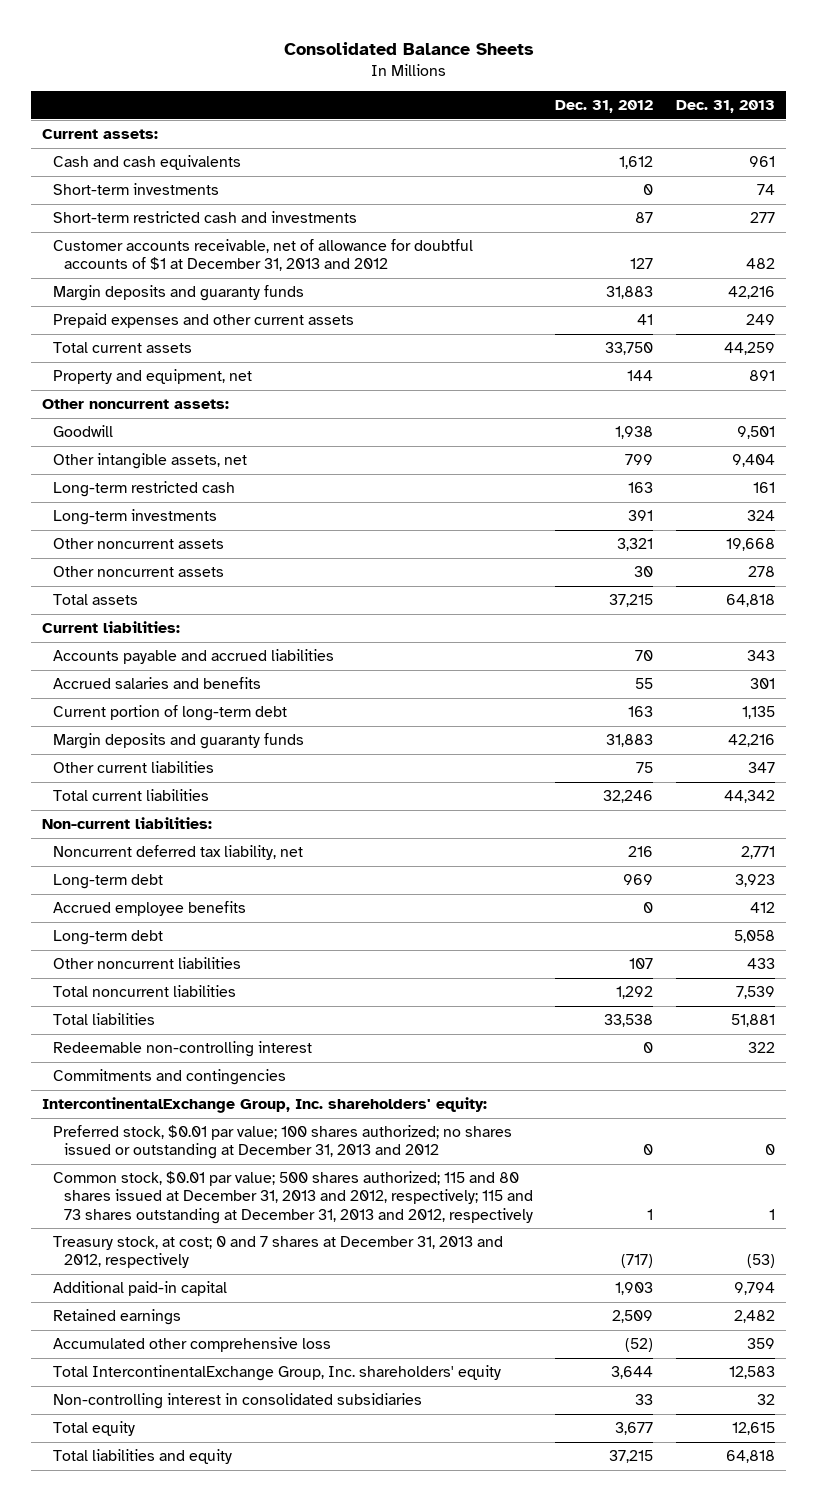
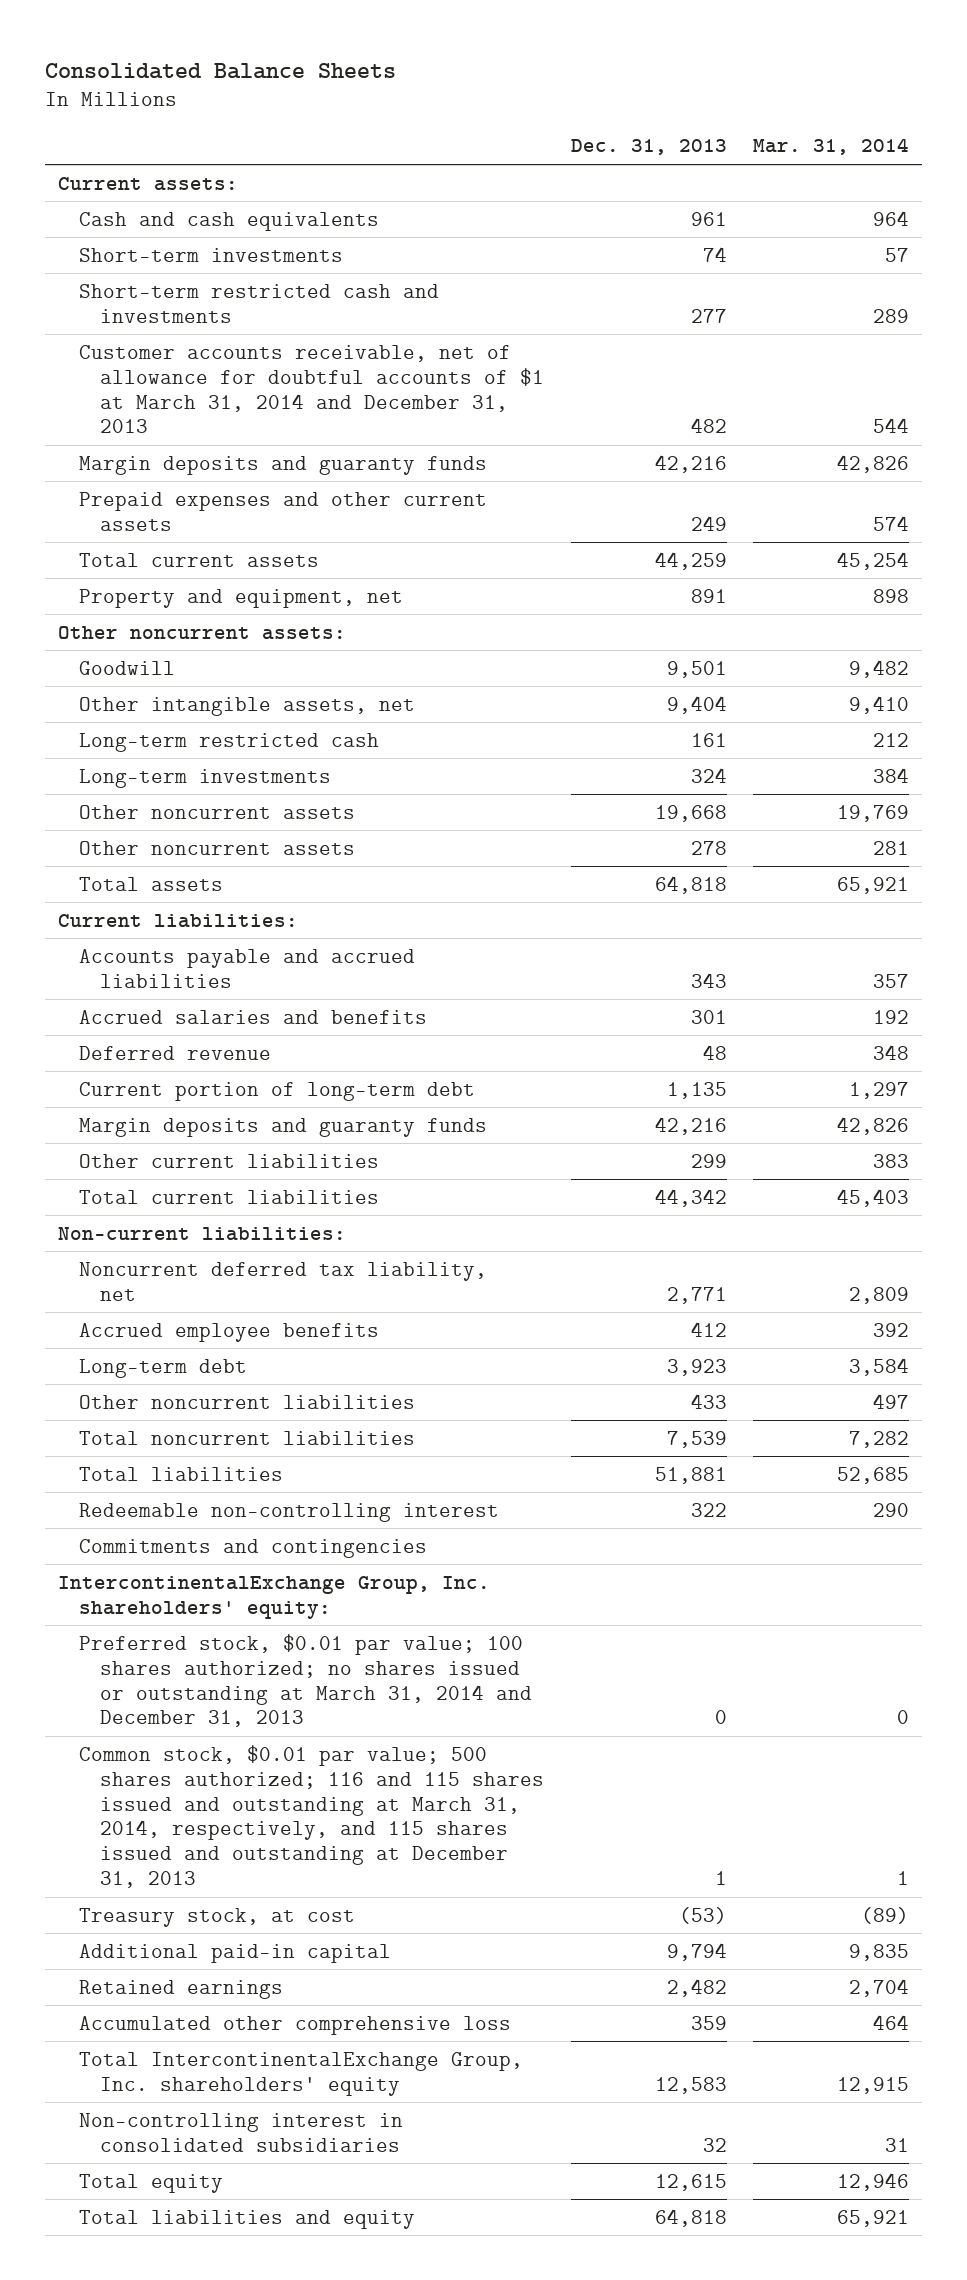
- | Dec. 31, 2012 | Dec. 31, 2013
+ | Dec. 31, 2013 | Mar. 31, 2014
- Customer accounts receivable, net of allowance for doubtful accounts of $1 at December 31, 2013 and 2012 | 127 | 482
+ Customer accounts receivable, net of allowance for doubtful accounts of $1 at March 31, 2014 and December 31, 2013 | 482 | 544
+ Deferred revenue | 48 | 348
- Other current liabilities | 75 | 347
+ Other current liabilities | 299 | 383
- Long-term debt | | 5,058
moved down: Long-term debt | 3,923 | 3,584
- Preferred stock, $0.01 par value; 100 shares authorized; no shares issued or outstanding at December 31, 2013 and 2012 | 0 | 0
- Common stock, $0.01 par value; 500 shares authorized; 115 and 80 shares issued at December 31, 2013 and 2012, respectively; 115 and 73 shares outstanding at December 31, 2013 and 2012, respectively | 1 | 1
- Treasury stock, at cost; 0 and 7 shares at December 31, 2013 and 2012, respectively | (717) | (53)
+ Preferred stock, $0.01 par value; 100 shares authorized; no shares issued or outstanding at March 31, 2014 and December 31, 2013 | 0 | 0
+ Common stock, $0.01 par value; 500 shares authorized; 116 and 115 shares issued and outstanding at March 31, 2014, respectively, and 115 shares issued and outstanding at December 31, 2013 | 1 | 1
+ Treasury stock, at cost | (53) | (89)

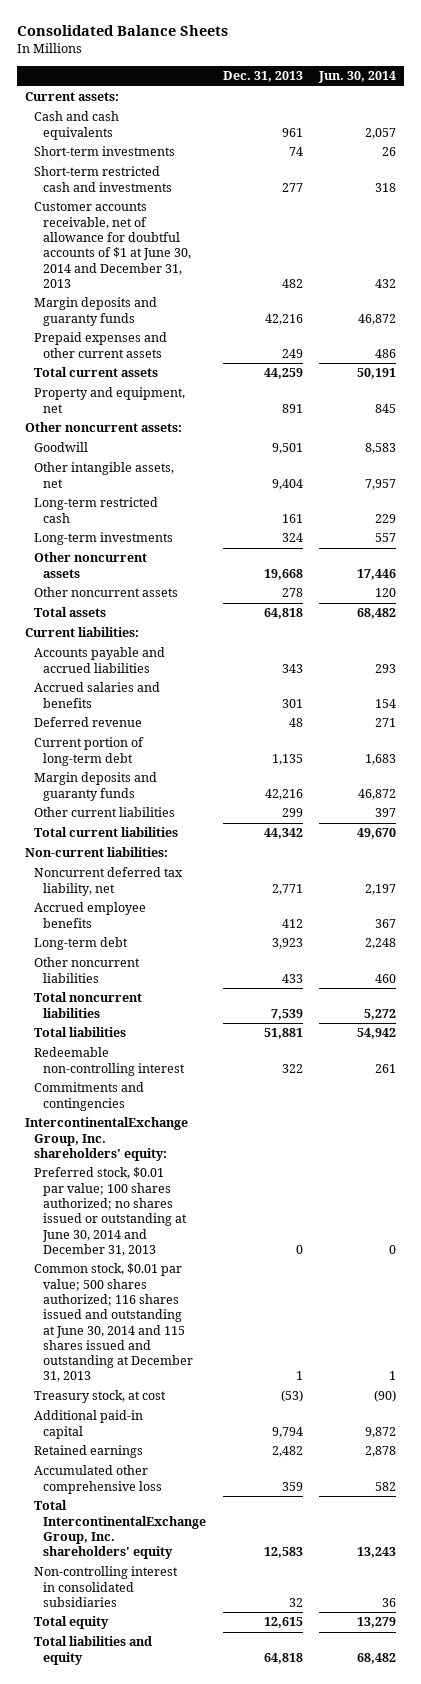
- | Dec. 31, 2013 | Mar. 31, 2014
+ | Dec. 31, 2013 | Jun. 30, 2014
- Customer accounts receivable, net of allowance for doubtful accounts of $1 at March 31, 2014 and December 31, 2013 | 482 | 544
+ Customer accounts receivable, net of allowance for doubtful accounts of $1 at June 30, 2014 and December 31, 2013 | 482 | 432
- Preferred stock, $0.01 par value; 100 shares authorized; no shares issued or outstanding at March 31, 2014 and December 31, 2013 | 0 | 0
- Common stock, $0.01 par value; 500 shares authorized; 116 and 115 shares issued and outstanding at March 31, 2014, respectively, and 115 shares issued and outstanding at December 31, 2013 | 1 | 1
+ Preferred stock, $0.01 par value; 100 shares authorized; no shares issued or outstanding at June 30, 2014 and December 31, 2013 | 0 | 0
+ Common stock, $0.01 par value; 500 shares authorized; 116 shares issued and outstanding at June 30, 2014 and 115 shares issued and outstanding at December 31, 2013 | 1 | 1

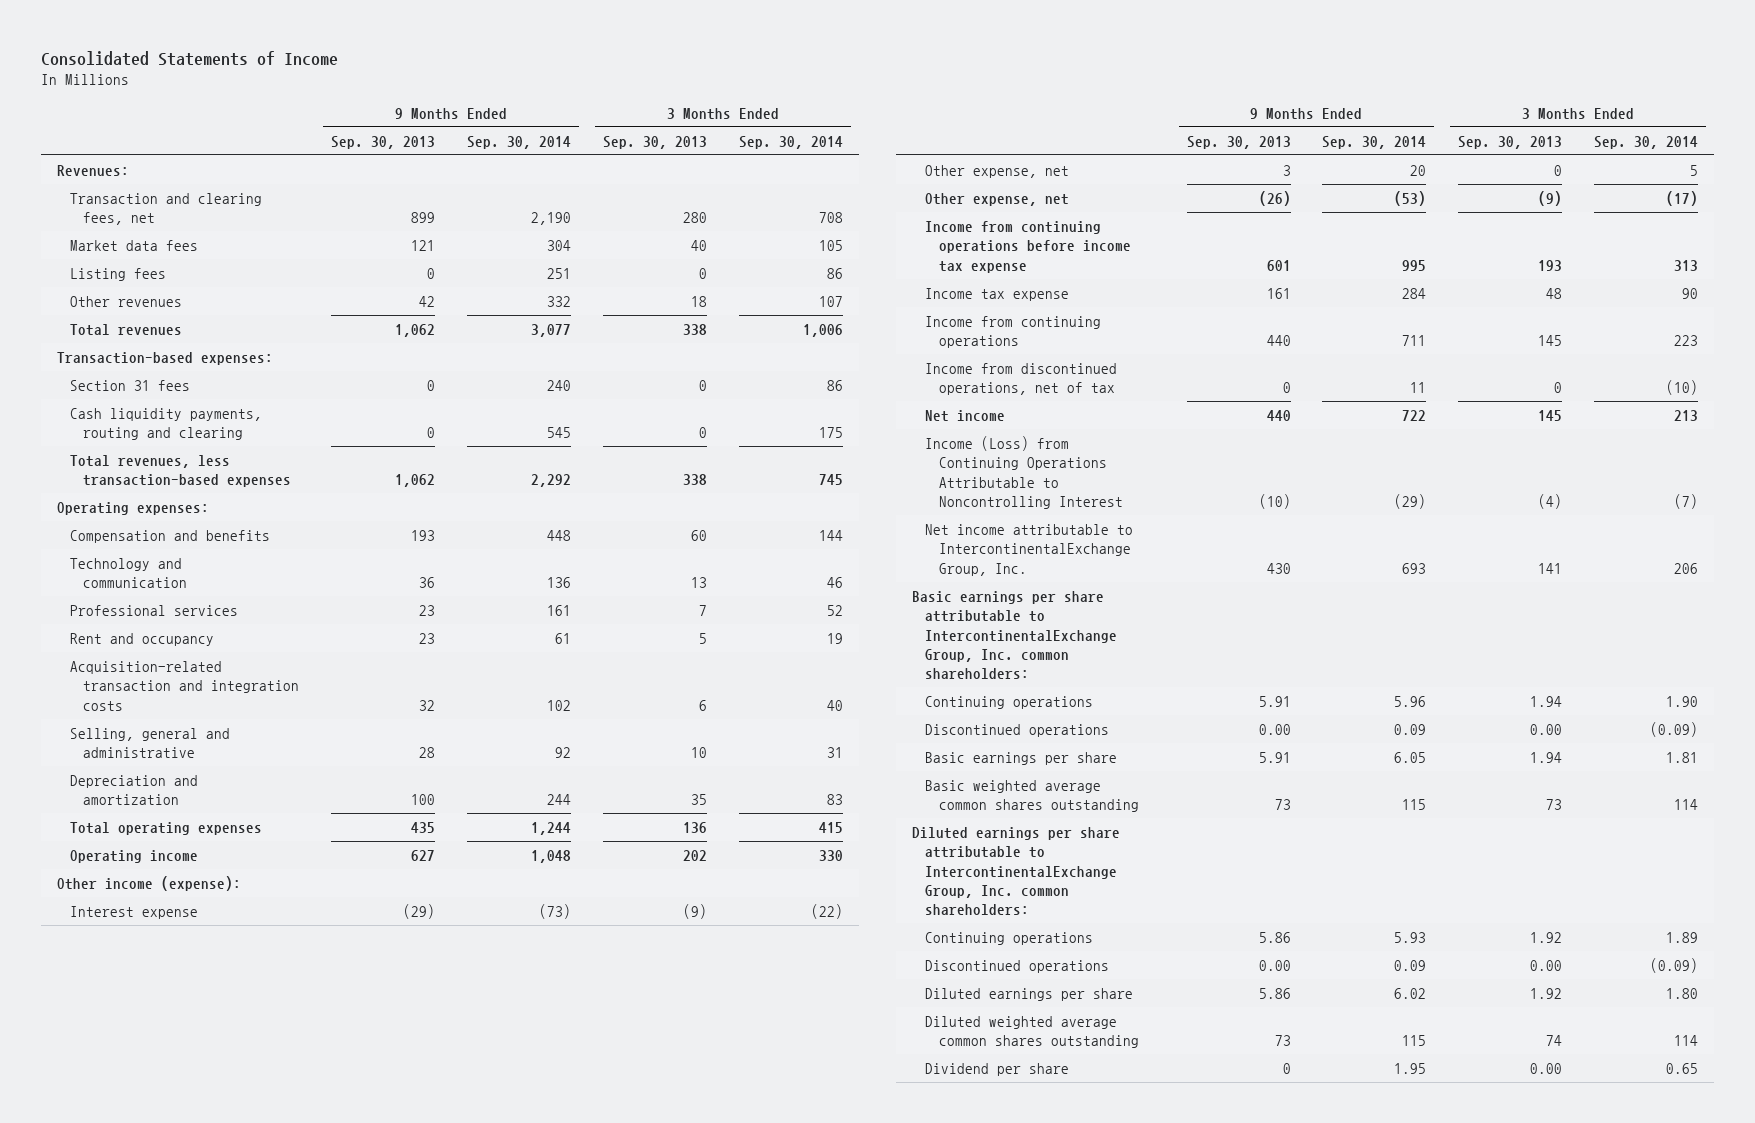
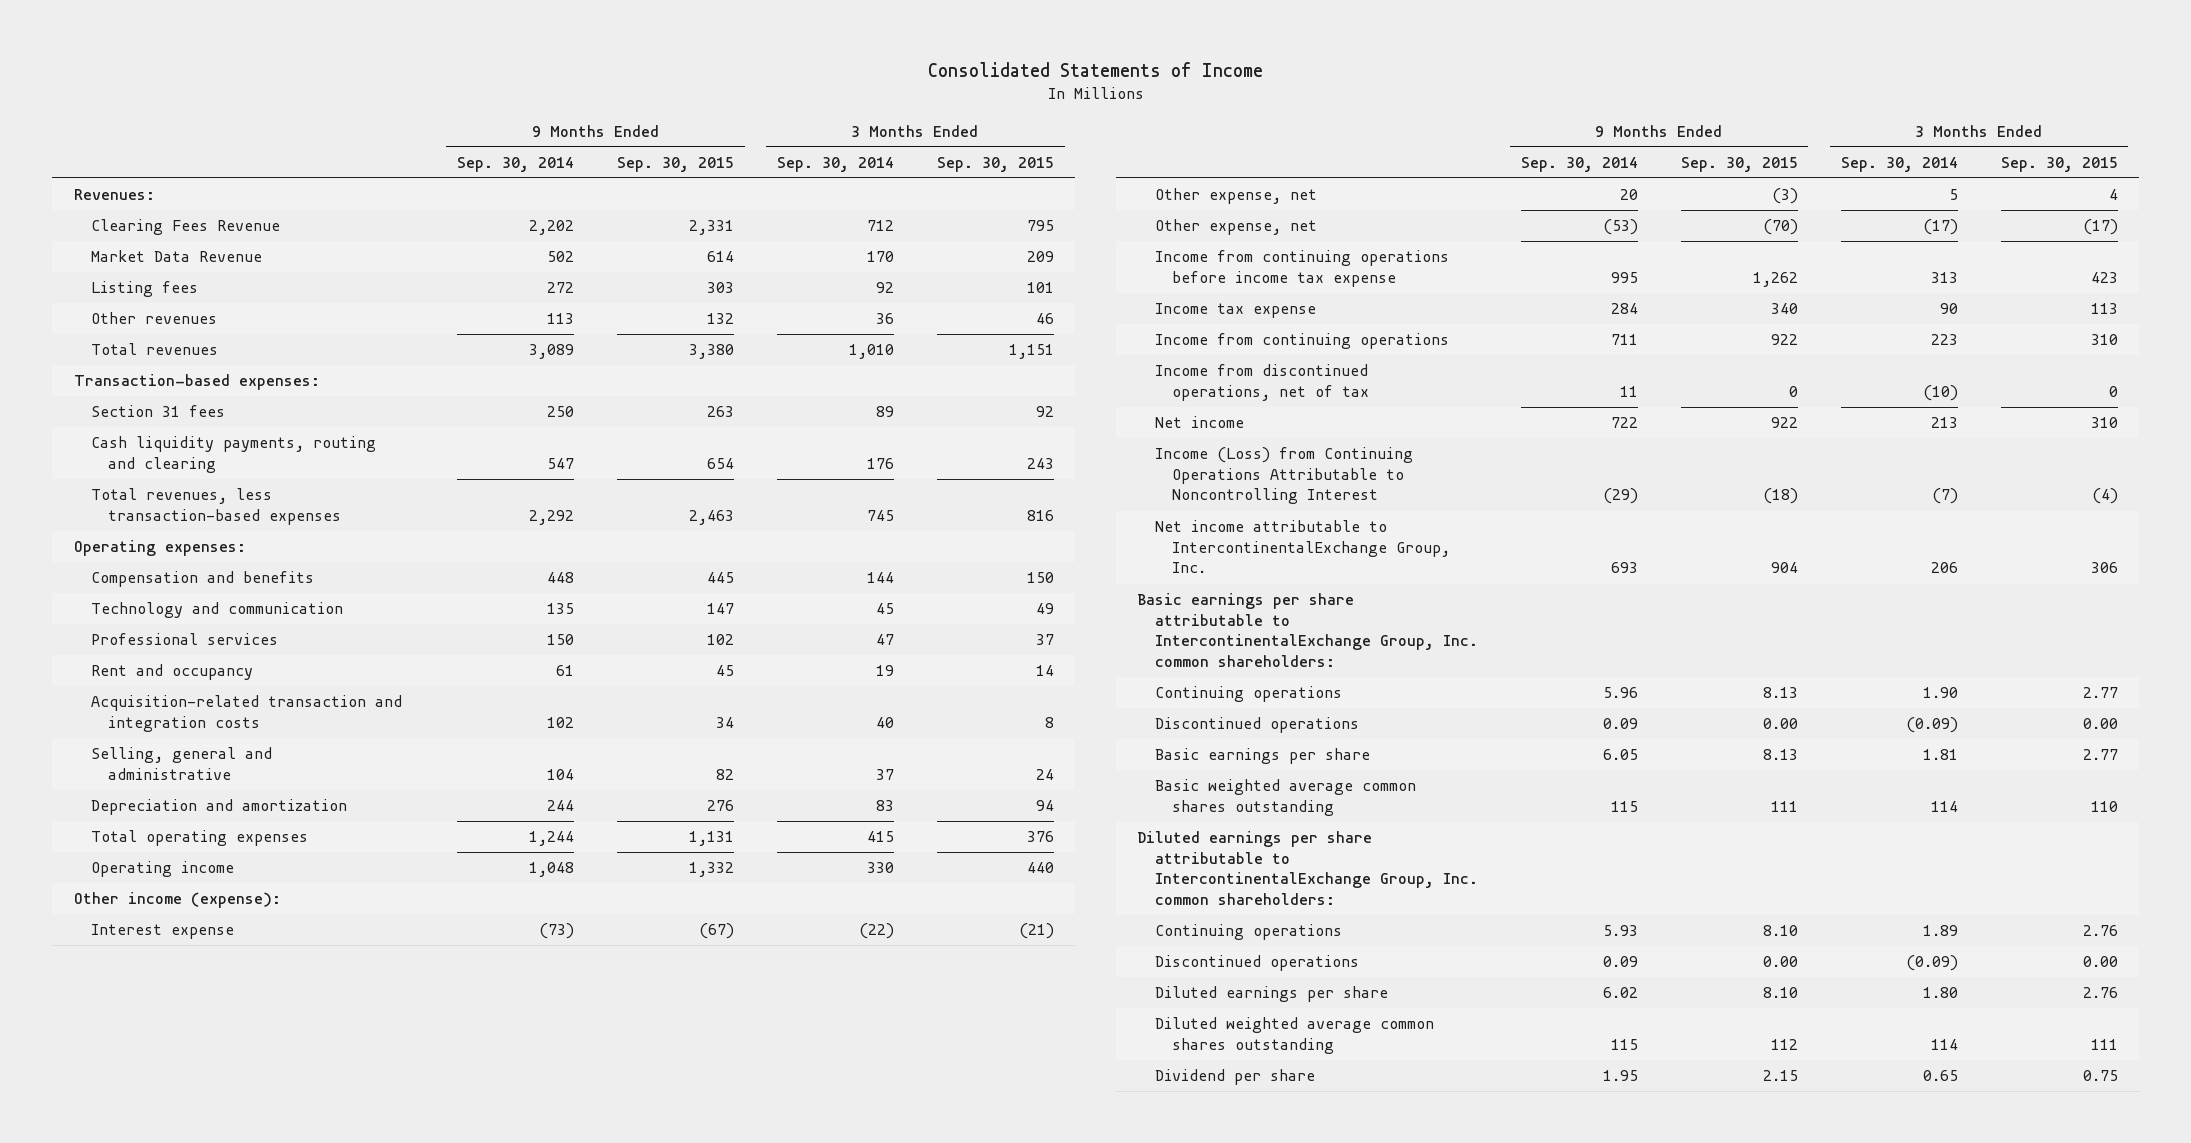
- | 9 Months Ended Sep. 30, 2013 | 9 Months Ended Sep. 30, 2014 | 3 Months Ended Sep. 30, 2013 | 3 Months Ended Sep. 30, 2014
+ | 9 Months Ended Sep. 30, 2014 | 9 Months Ended Sep. 30, 2015 | 3 Months Ended Sep. 30, 2014 | 3 Months Ended Sep. 30, 2015
- Transaction and clearing fees, net | 899 | 2,190 | 280 | 708
- Market data fees | 121 | 304 | 40 | 105
- Listing fees | 0 | 251 | 0 | 86
- Other revenues | 42 | 332 | 18 | 107
- Total revenues | 1,062 | 3,077 | 338 | 1,006
+ Clearing Fees Revenue | 2,202 | 2,331 | 712 | 795
+ Market Data Revenue | 502 | 614 | 170 | 209
+ Listing fees | 272 | 303 | 92 | 101
+ Other revenues | 113 | 132 | 36 | 46
+ Total revenues | 3,089 | 3,380 | 1,010 | 1,151
- Section 31 fees | 0 | 240 | 0 | 86
- Cash liquidity payments, routing and clearing | 0 | 545 | 0 | 175
+ Section 31 fees | 250 | 263 | 89 | 92
+ Cash liquidity payments, routing and clearing | 547 | 654 | 176 | 243
- Technology and communication | 36 | 136 | 13 | 46
- Professional services | 23 | 161 | 7 | 52
+ Technology and communication | 135 | 147 | 45 | 49
+ Professional services | 150 | 102 | 47 | 37
- Selling, general and administrative | 28 | 92 | 10 | 31
+ Selling, general and administrative | 104 | 82 | 37 | 24

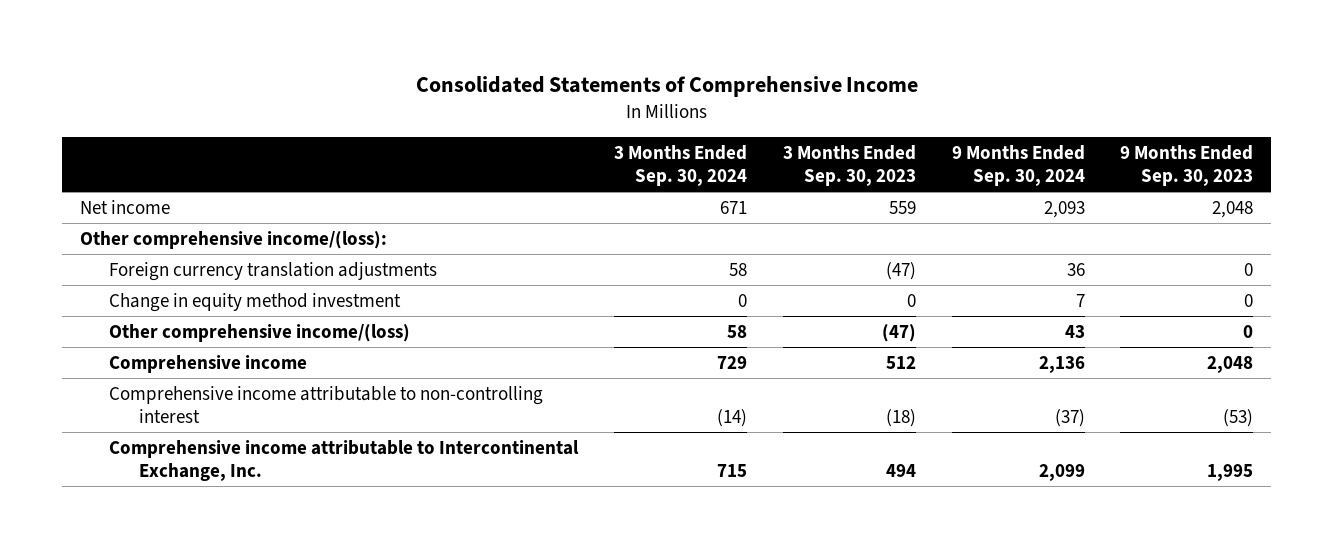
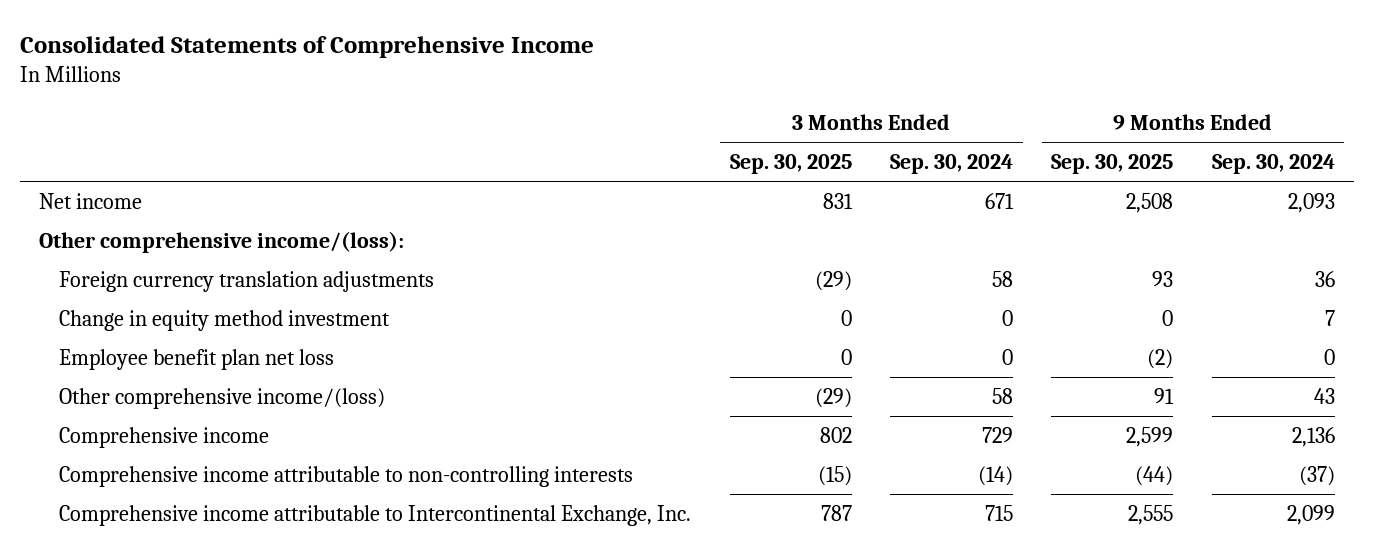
- | 3 Months Ended Sep. 30, 2024 | 3 Months Ended Sep. 30, 2023 | 9 Months Ended Sep. 30, 2024 | 9 Months Ended Sep. 30, 2023
+ | 3 Months Ended Sep. 30, 2025 | 3 Months Ended Sep. 30, 2024 | 9 Months Ended Sep. 30, 2025 | 9 Months Ended Sep. 30, 2024
+ Employee benefit plan net loss | 0 | 0 | (2) | 0
- Comprehensive income attributable to non-controlling interest | (14) | (18) | (37) | (53)
+ Comprehensive income attributable to non-controlling interests | (15) | (14) | (44) | (37)

